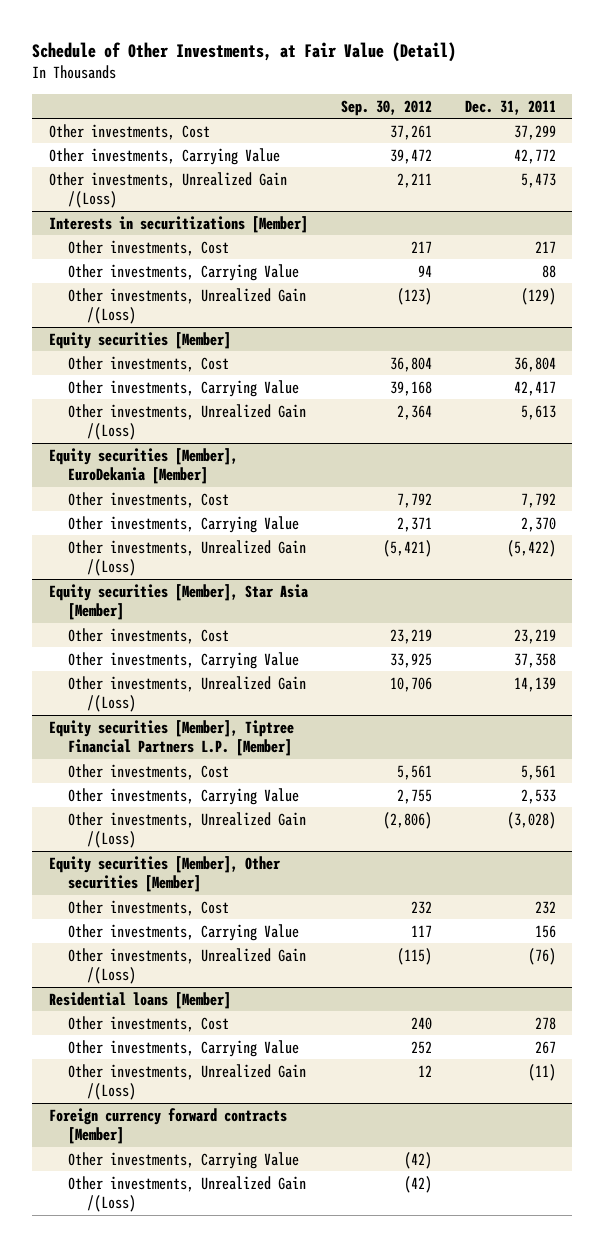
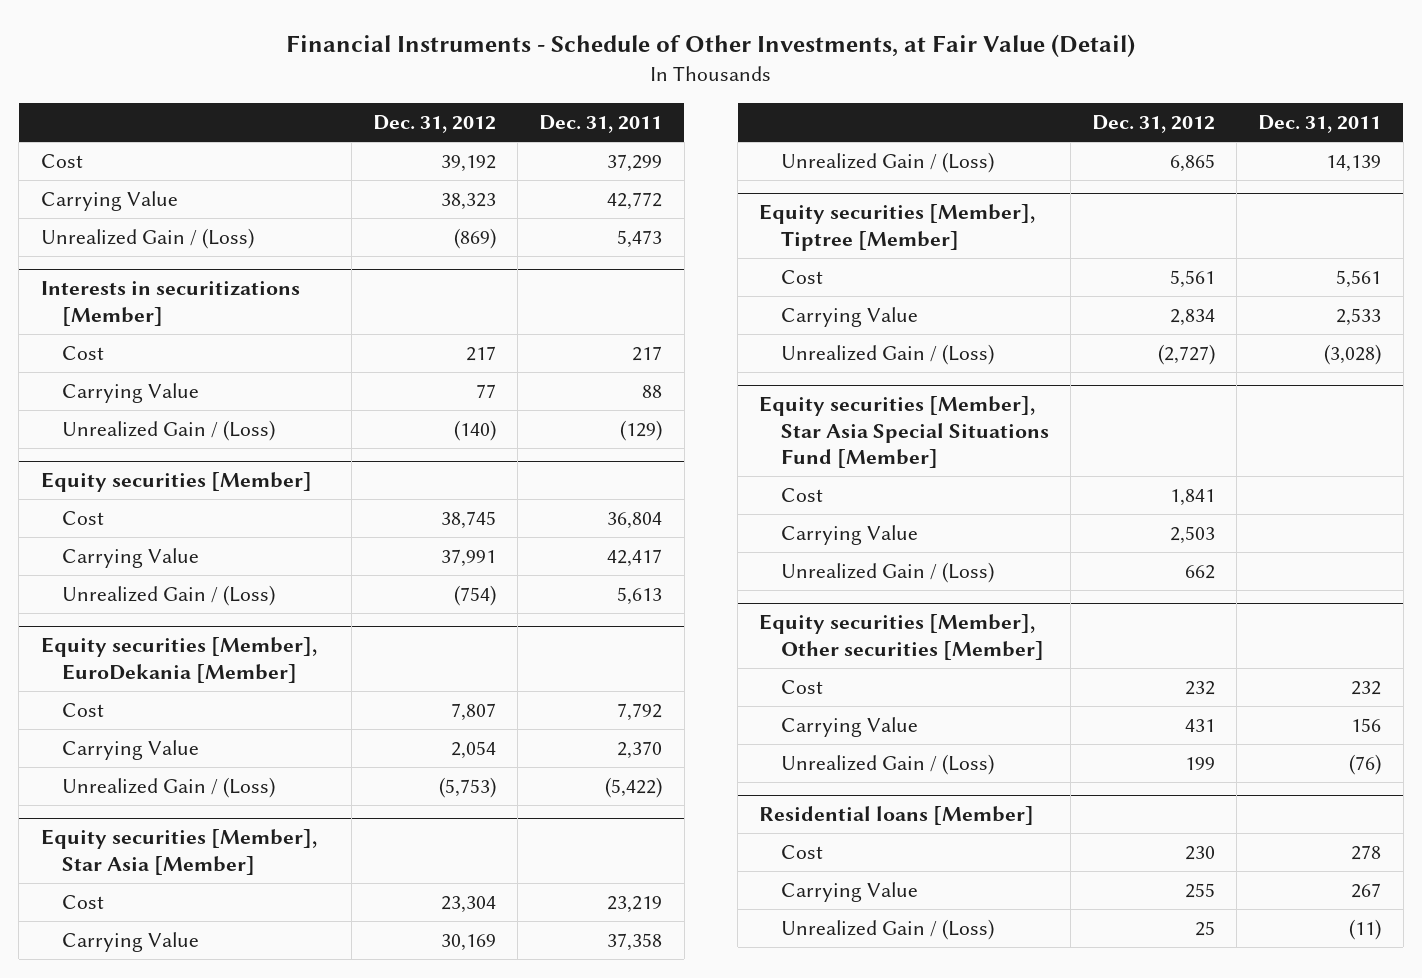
- Schedule of Other Investments, at Fair Value (Detail)
+ Financial Instruments - Schedule of Other Investments, at Fair Value (Detail)
- | Sep. 30, 2012 | Dec. 31, 2011
+ | Dec. 31, 2012 | Dec. 31, 2011
- Other investments, Cost | 37,261 | 37,299
- Other investments, Carrying Value | 39,472 | 42,772
- Other investments, Unrealized Gain /(Loss) | 2,211 | 5,473
+ Cost | 39,192 | 37,299
+ Carrying Value | 38,323 | 42,772
+ Unrealized Gain / (Loss) | (869) | 5,473
@ Interests in securitizations [Member]
- Other investments, Cost | 217 | 217
- Other investments, Carrying Value | 94 | 88
- Other investments, Unrealized Gain /(Loss) | (123) | (129)
+ Cost | 217 | 217
+ Carrying Value | 77 | 88
+ Unrealized Gain / (Loss) | (140) | (129)
@ Equity securities [Member]
- Other investments, Cost | 36,804 | 36,804
- Other investments, Carrying Value | 39,168 | 42,417
- Other investments, Unrealized Gain /(Loss) | 2,364 | 5,613
+ Cost | 38,745 | 36,804
+ Carrying Value | 37,991 | 42,417
+ Unrealized Gain / (Loss) | (754) | 5,613
@ Equity securities [Member], EuroDekania [Member]
- Other investments, Cost | 7,792 | 7,792
- Other investments, Carrying Value | 2,371 | 2,370
- Other investments, Unrealized Gain /(Loss) | (5,421) | (5,422)
+ Cost | 7,807 | 7,792
+ Carrying Value | 2,054 | 2,370
+ Unrealized Gain / (Loss) | (5,753) | (5,422)
@ Equity securities [Member], Star Asia [Member]
- Other investments, Cost | 23,219 | 23,219
- Other investments, Carrying Value | 33,925 | 37,358
- Other investments, Unrealized Gain /(Loss) | 10,706 | 14,139
- Equity securities [Member], Tiptree Financial Partners L.P. [Member]
- Other investments, Cost | 5,561 | 5,561
- Other investments, Carrying Value | 2,755 | 2,533
- Other investments, Unrealized Gain /(Loss) | (2,806) | (3,028)
@ Equity securities [Member], Star Asia [Member]
+ Cost | 23,304 | 23,219
+ Carrying Value | 30,169 | 37,358
+ Unrealized Gain / (Loss) | 6,865 | 14,139
+ Equity securities [Member], Tiptree [Member]
+ Cost | 5,561 | 5,561
+ Carrying Value | 2,834 | 2,533
+ Unrealized Gain / (Loss) | (2,727) | (3,028)
+ Equity securities [Member], Star Asia Special Situations Fund [Member]
+ Cost | 1,841 |
+ Carrying Value | 2,503 |
+ Unrealized Gain / (Loss) | 662 |
@ Equity securities [Member], Other securities [Member]
- Other investments, Cost | 232 | 232
- Other investments, Carrying Value | 117 | 156
- Other investments, Unrealized Gain /(Loss) | (115) | (76)
+ Cost | 232 | 232
+ Carrying Value | 431 | 156
+ Unrealized Gain / (Loss) | 199 | (76)
@ Residential loans [Member]
- Other investments, Cost | 240 | 278
- Other investments, Carrying Value | 252 | 267
- Other investments, Unrealized Gain /(Loss) | 12 | (11)
- Foreign currency forward contracts [Member]
- Other investments, Carrying Value | (42) |
- Other investments, Unrealized Gain /(Loss) | (42) |
@ Residential loans [Member]
+ Cost | 230 | 278
+ Carrying Value | 255 | 267
+ Unrealized Gain / (Loss) | 25 | (11)

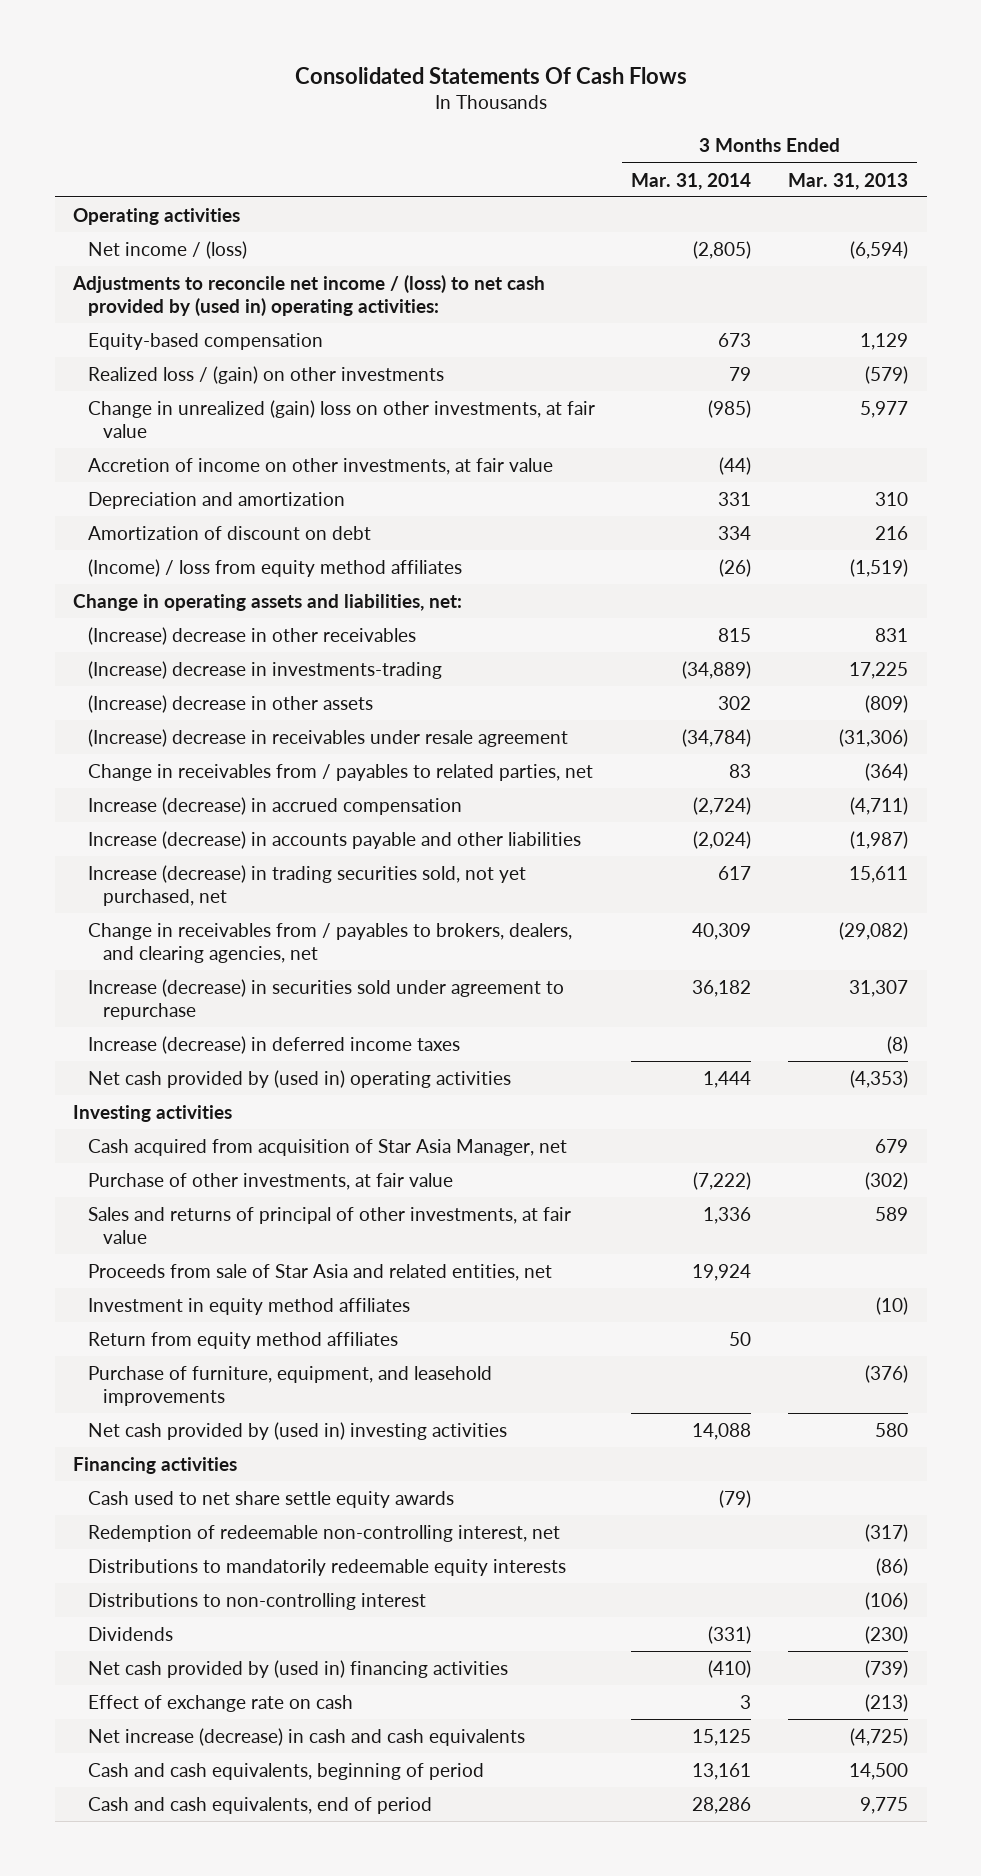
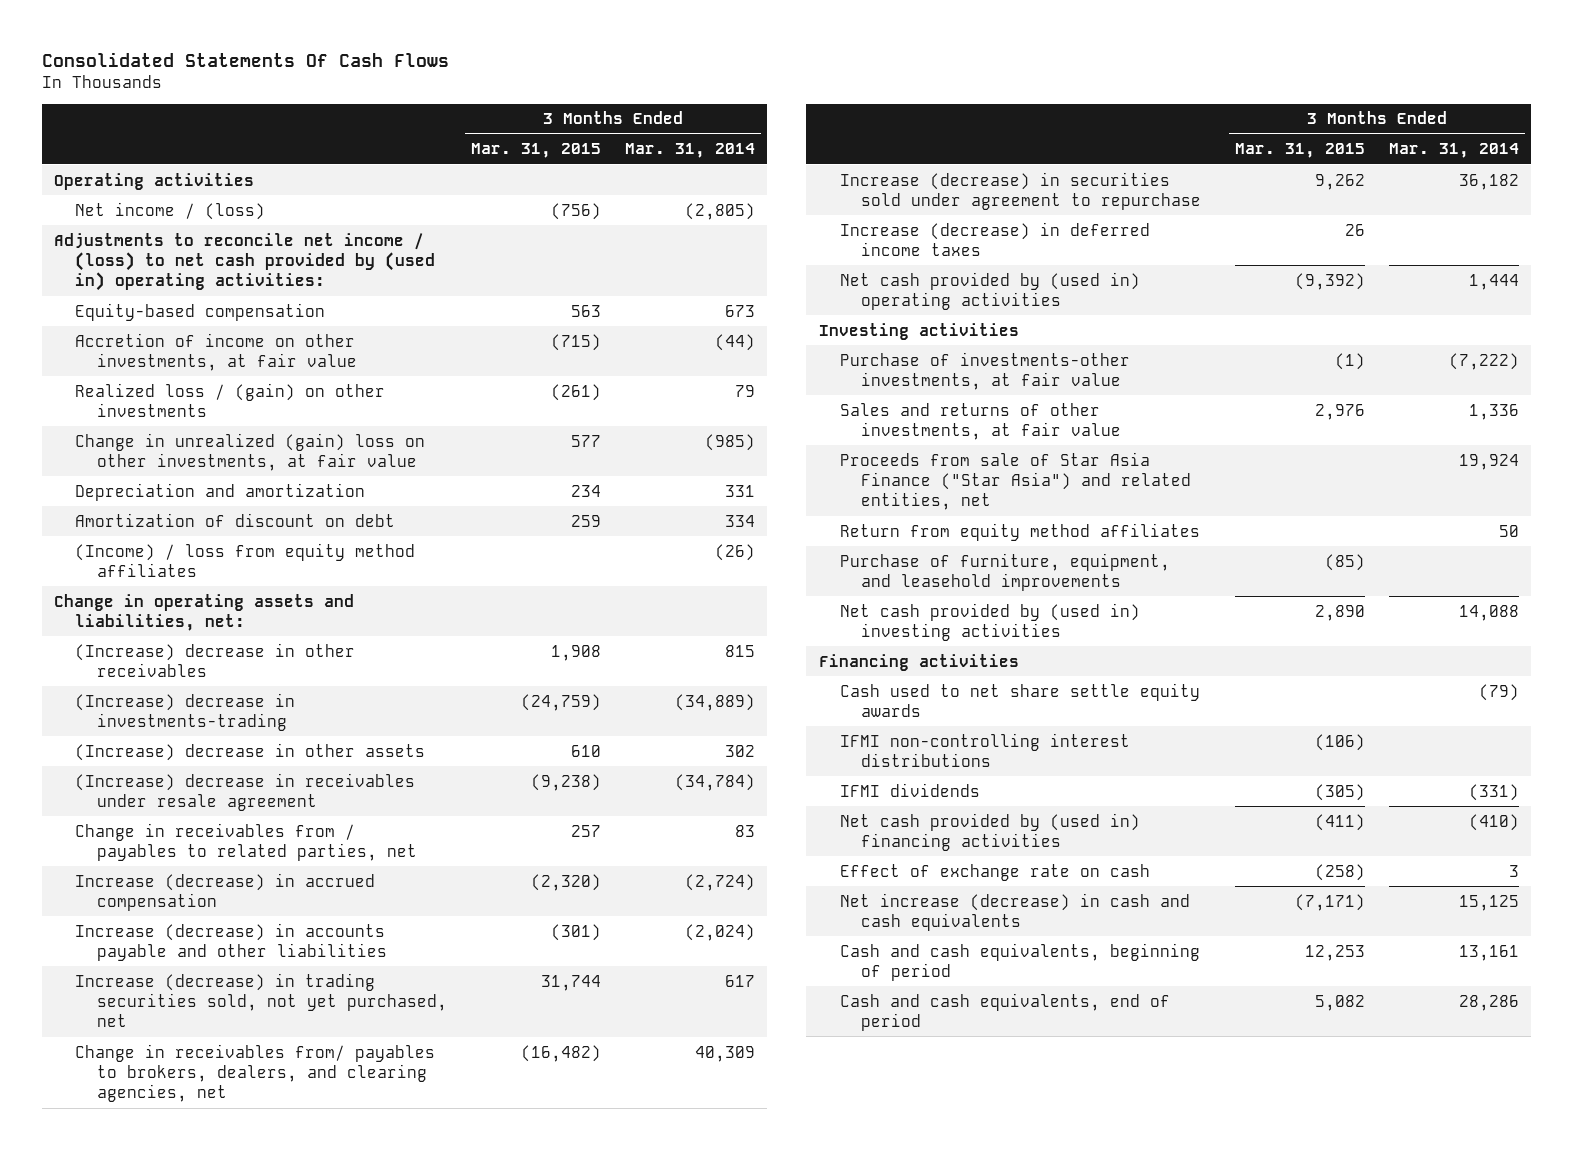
- | 3 Months Ended Mar. 31, 2014 | 3 Months Ended Mar. 31, 2013
+ | 3 Months Ended Mar. 31, 2015 | 3 Months Ended Mar. 31, 2014
moved up: Accretion of income on other investments, at fair value | (715) | (44)
- Change in receivables from / payables to brokers, dealers, and clearing agencies, net | 40,309 | (29,082)
+ Change in receivables from/ payables to brokers, dealers, and clearing agencies, net | (16,482) | 40,309
- Cash acquired from acquisition of Star Asia Manager, net | | 679
- Purchase of other investments, at fair value | (7,222) | (302)
- Sales and returns of principal of other investments, at fair value | 1,336 | 589
- Proceeds from sale of Star Asia and related entities, net | 19,924 |
- Investment in equity method affiliates | | (10)
+ Purchase of investments-other investments, at fair value | (1) | (7,222)
+ Sales and returns of other investments, at fair value | 2,976 | 1,336
+ Proceeds from sale of Star Asia Finance ("Star Asia") and related entities, net | | 19,924
- Redemption of redeemable non-controlling interest, net | | (317)
- Distributions to mandatorily redeemable equity interests | | (86)
- Distributions to non-controlling interest | | (106)
- Dividends | (331) | (230)
+ IFMI non-controlling interest distributions | (106) |
+ IFMI dividends | (305) | (331)

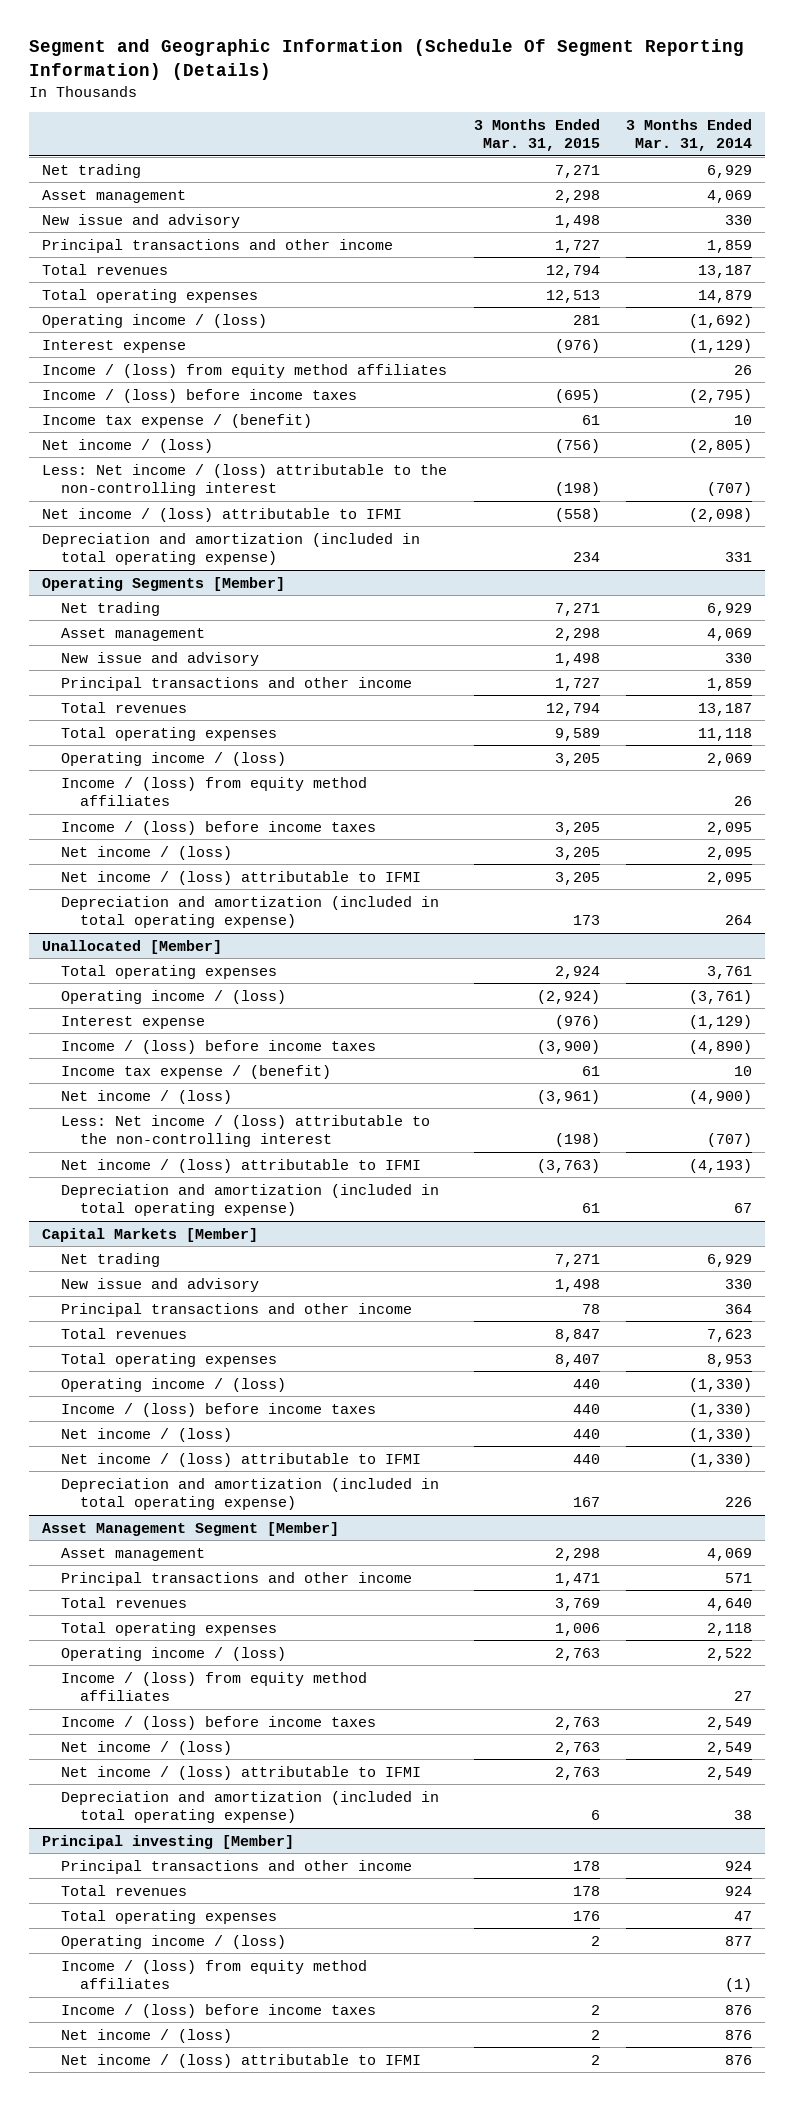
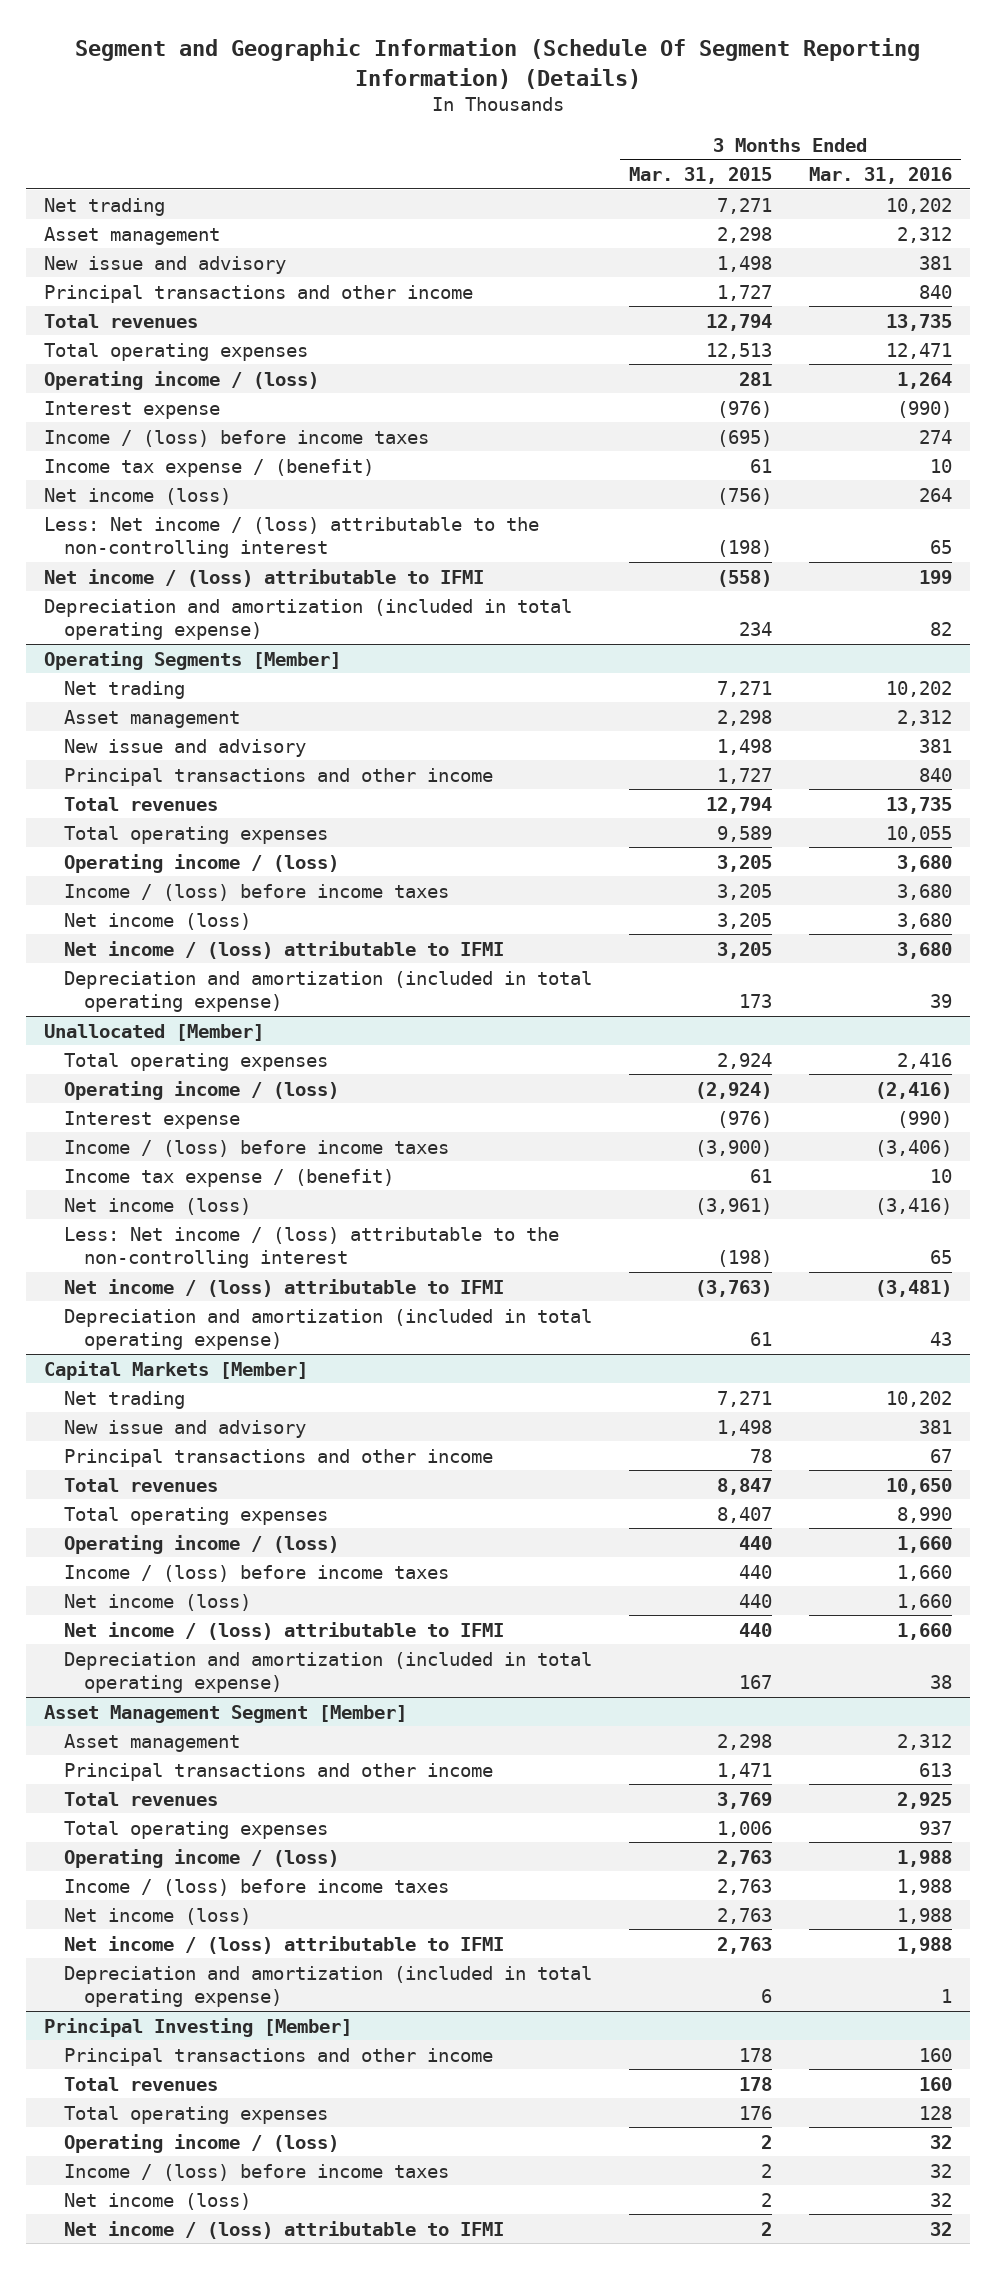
- | 3 Months Ended Mar. 31, 2015 | 3 Months Ended Mar. 31, 2014
+ | 3 Months Ended Mar. 31, 2015 | 3 Months Ended Mar. 31, 2016
- Income / (loss) from equity method affiliates | | 26
- Net income / (loss) | (756) | (2,805)
+ Net income (loss) | (756) | 264
@ Operating Segments [Member]
- Income / (loss) from equity method affiliates | | 26
- Net income / (loss) | 3,205 | 2,095
+ Net income (loss) | 3,205 | 3,680
@ Unallocated [Member]
- Net income / (loss) | (3,961) | (4,900)
+ Net income (loss) | (3,961) | (3,416)
@ Capital Markets [Member]
- Net income / (loss) | 440 | (1,330)
+ Net income (loss) | 440 | 1,660
@ Asset Management Segment [Member]
- Income / (loss) from equity method affiliates | | 27
- Net income / (loss) | 2,763 | 2,549
+ Net income (loss) | 2,763 | 1,988
- Principal investing [Member]
+ Principal Investing [Member]
- Income / (loss) from equity method affiliates | | (1)
- Net income / (loss) | 2 | 876
+ Net income (loss) | 2 | 32

